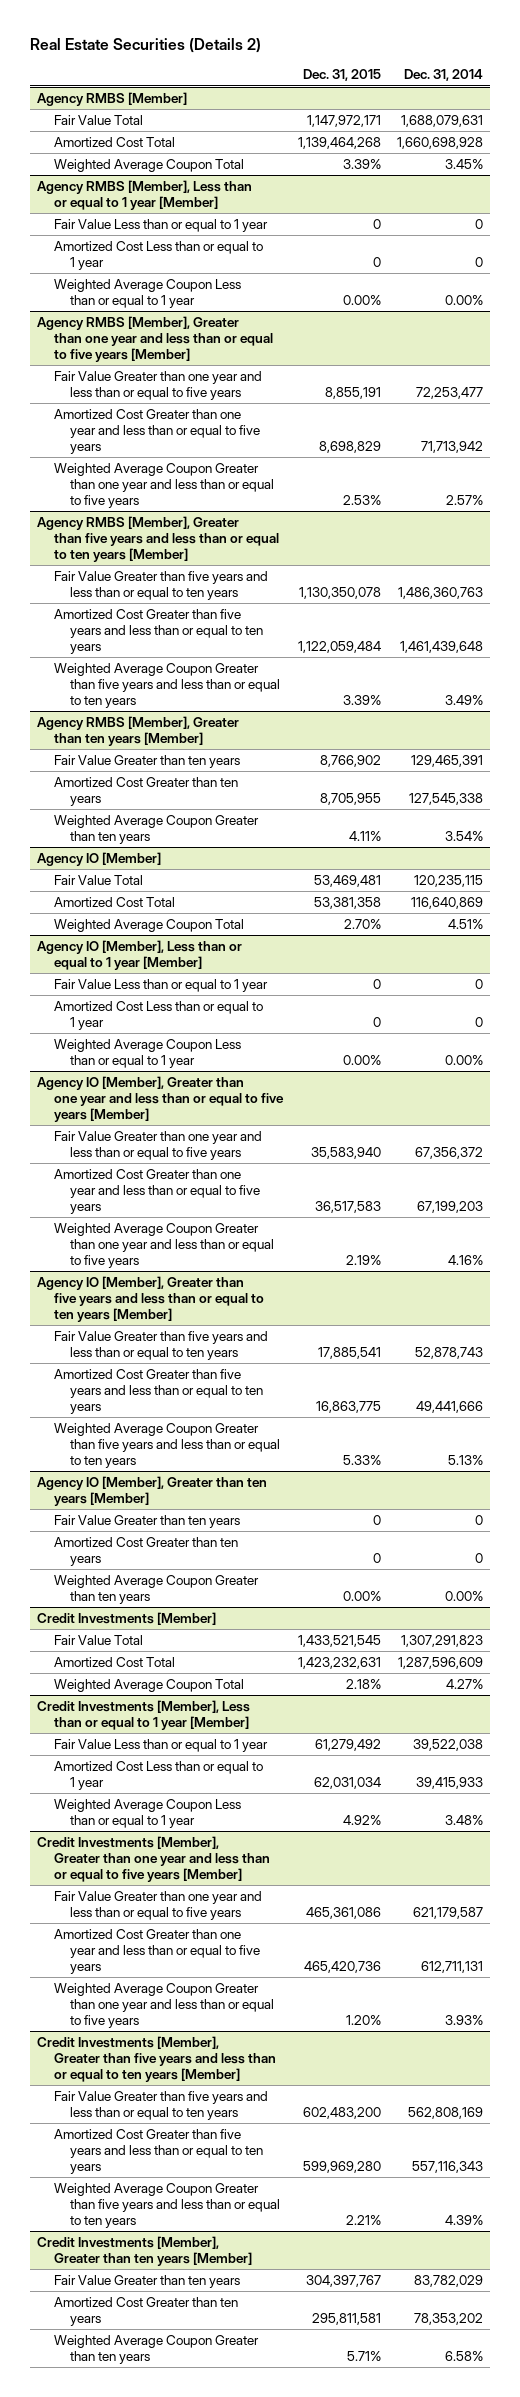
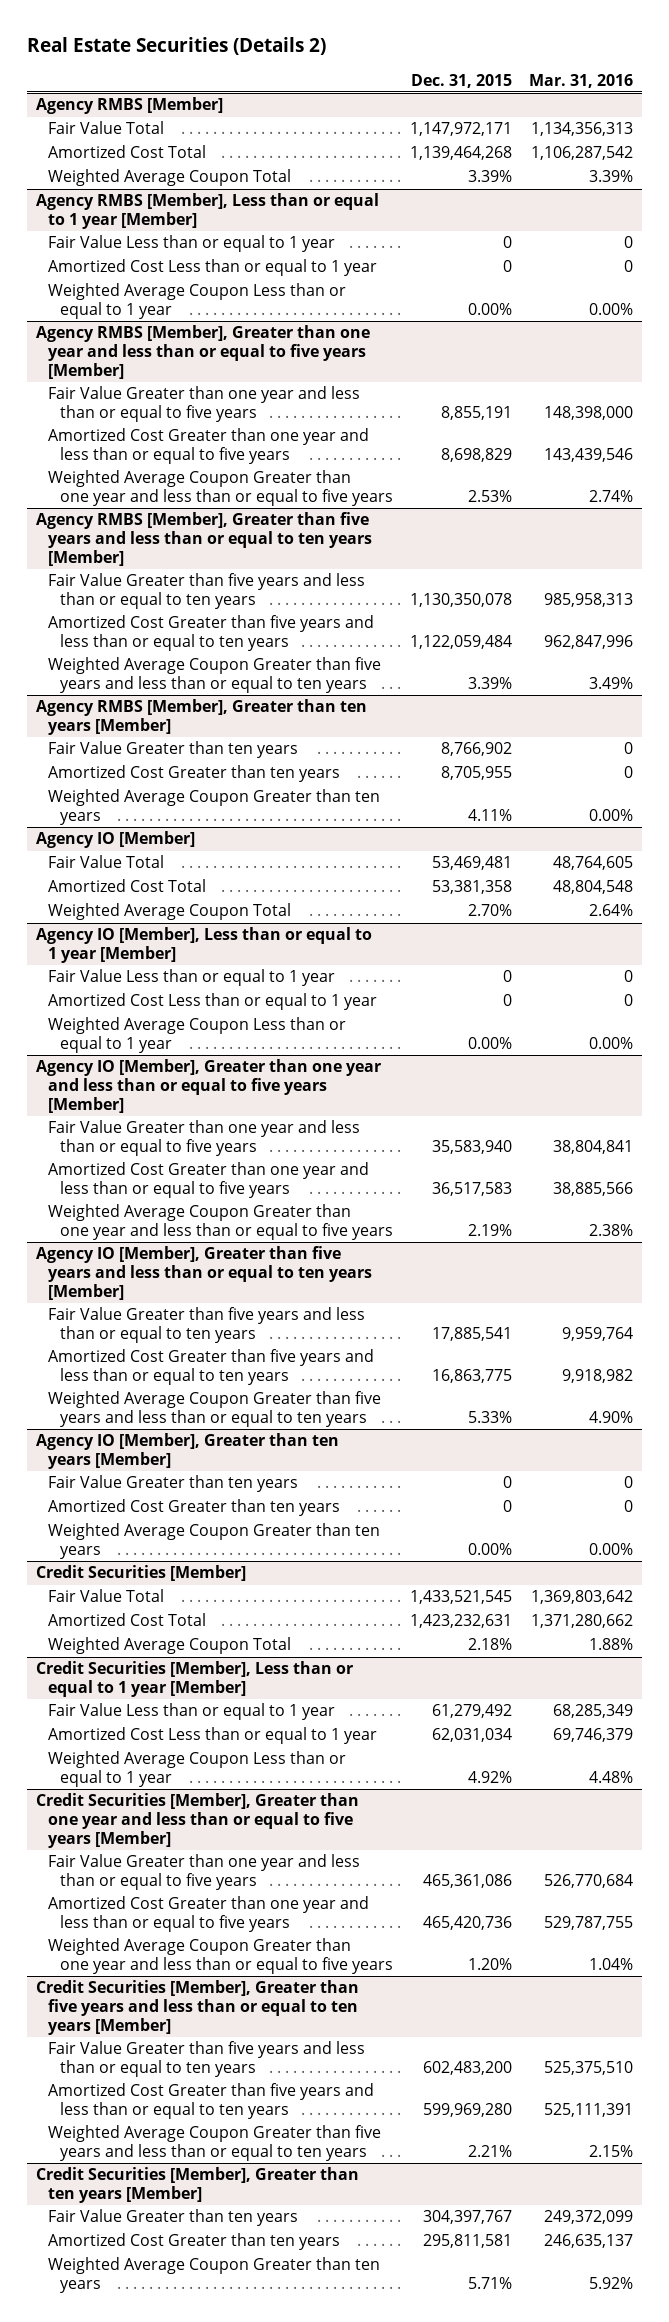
- | Dec. 31, 2015 | Dec. 31, 2014
+ | Dec. 31, 2015 | Mar. 31, 2016
- Credit Investments [Member]
+ Credit Securities [Member]
- Credit Investments [Member], Less than or equal to 1 year [Member]
+ Credit Securities [Member], Less than or equal to 1 year [Member]
- Credit Investments [Member], Greater than one year and less than or equal to five years [Member]
+ Credit Securities [Member], Greater than one year and less than or equal to five years [Member]
- Credit Investments [Member], Greater than five years and less than or equal to ten years [Member]
+ Credit Securities [Member], Greater than five years and less than or equal to ten years [Member]
- Credit Investments [Member], Greater than ten years [Member]
+ Credit Securities [Member], Greater than ten years [Member]

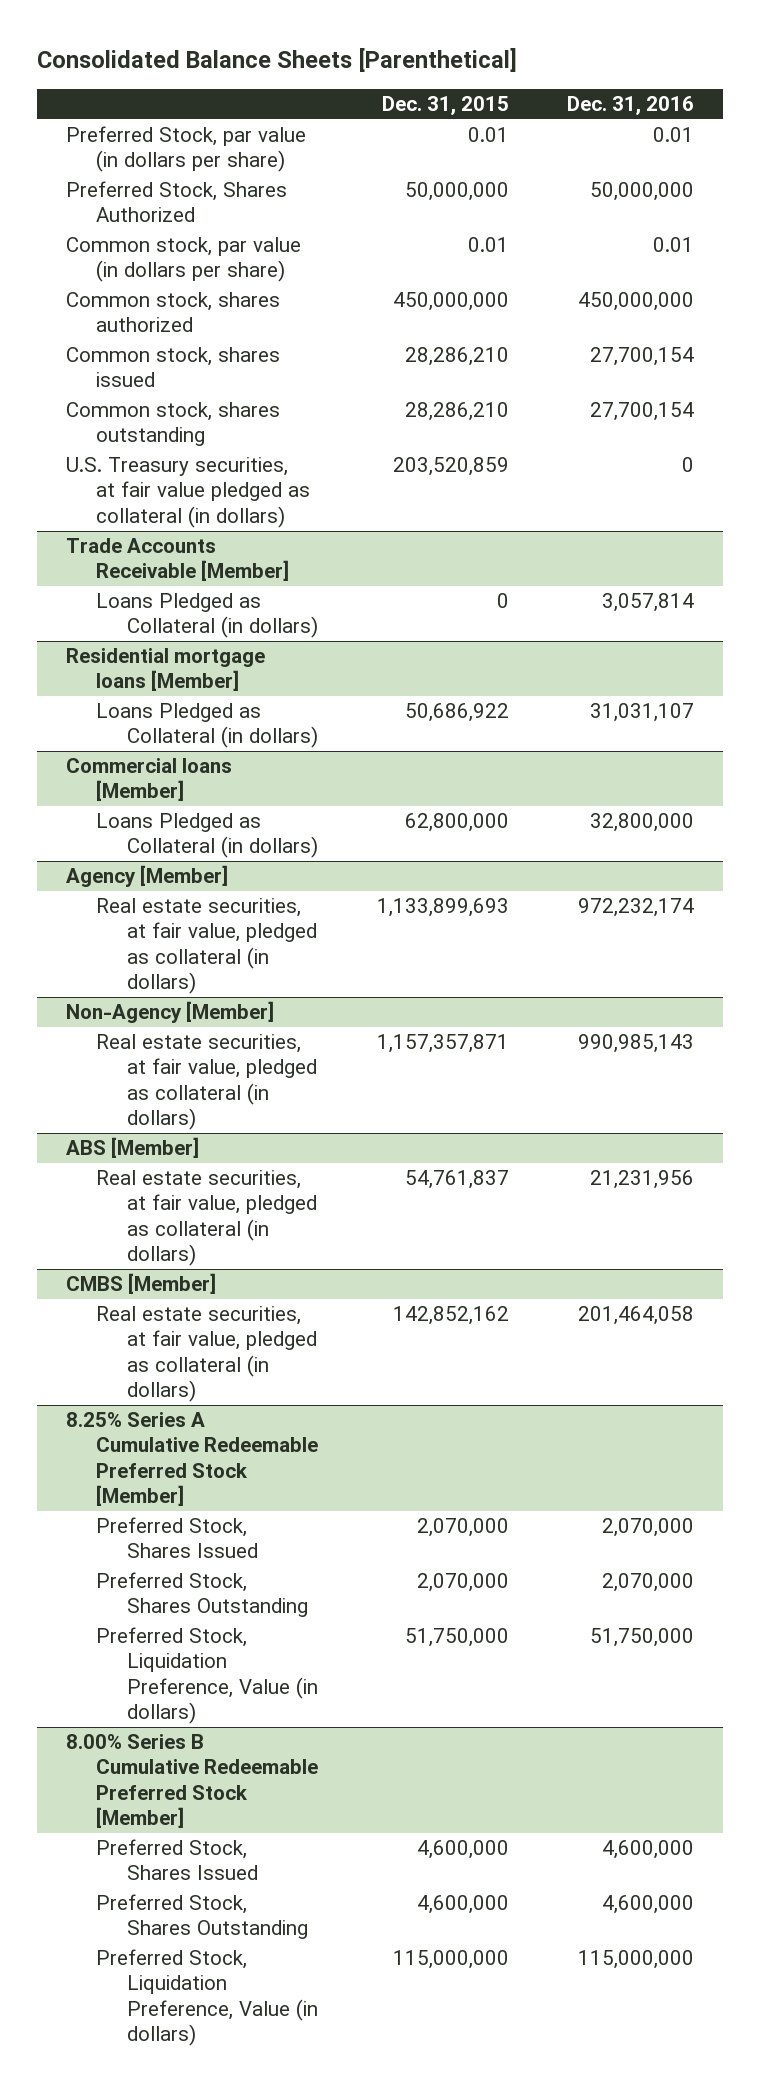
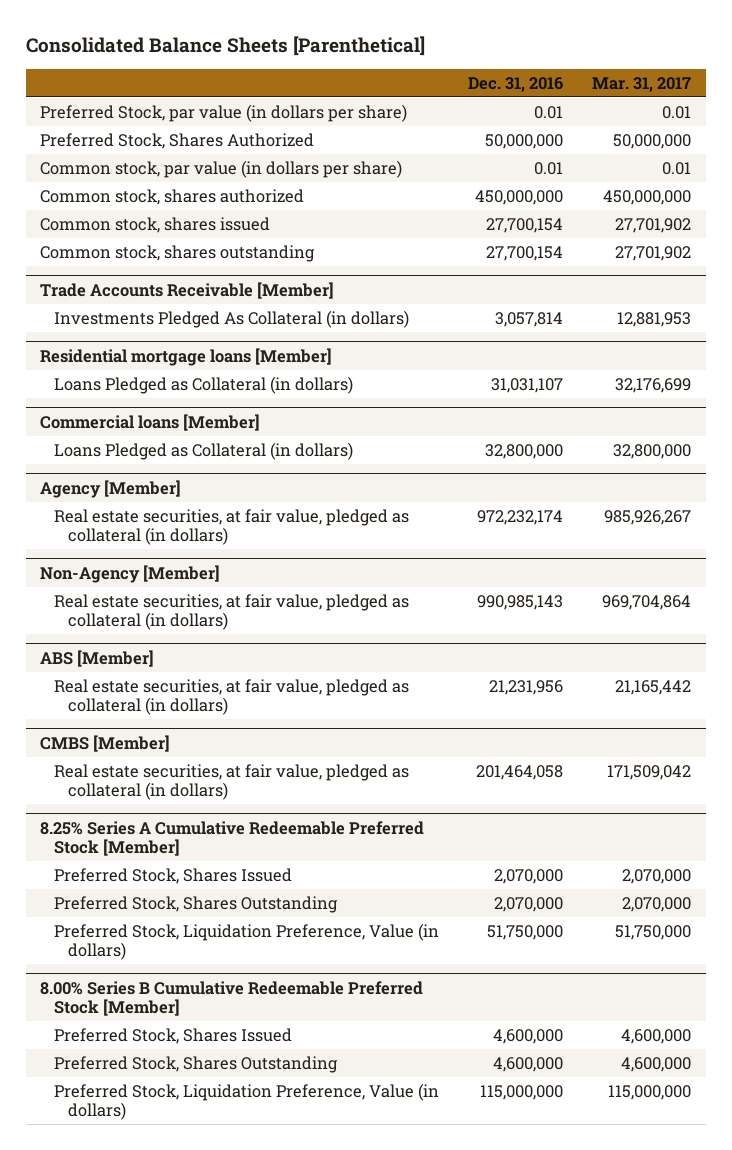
- | Dec. 31, 2015 | Dec. 31, 2016
+ | Dec. 31, 2016 | Mar. 31, 2017
- U.S. Treasury securities, at fair value pledged as collateral (in dollars) | 203,520,859 | 0
@ Trade Accounts Receivable [Member]
- Loans Pledged as Collateral (in dollars) | 0 | 3,057,814
+ Investments Pledged As Collateral (in dollars) | 3,057,814 | 12,881,953

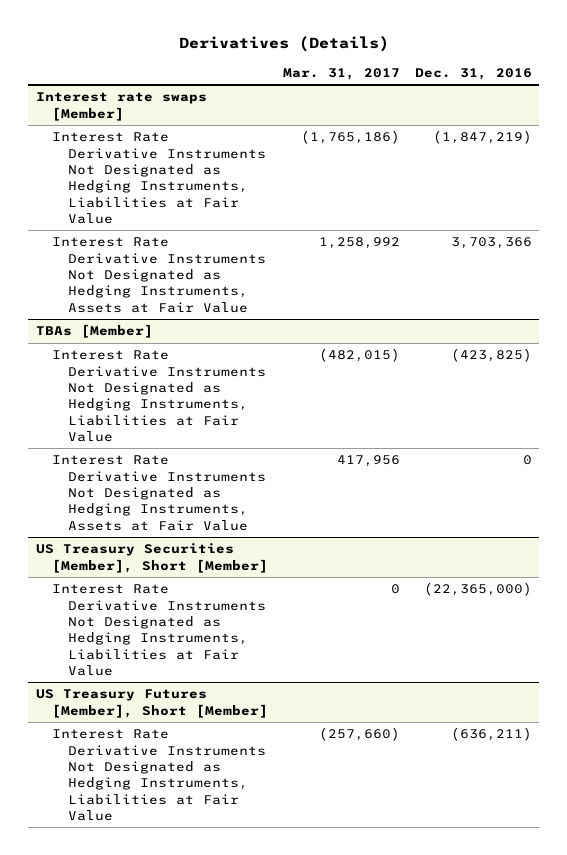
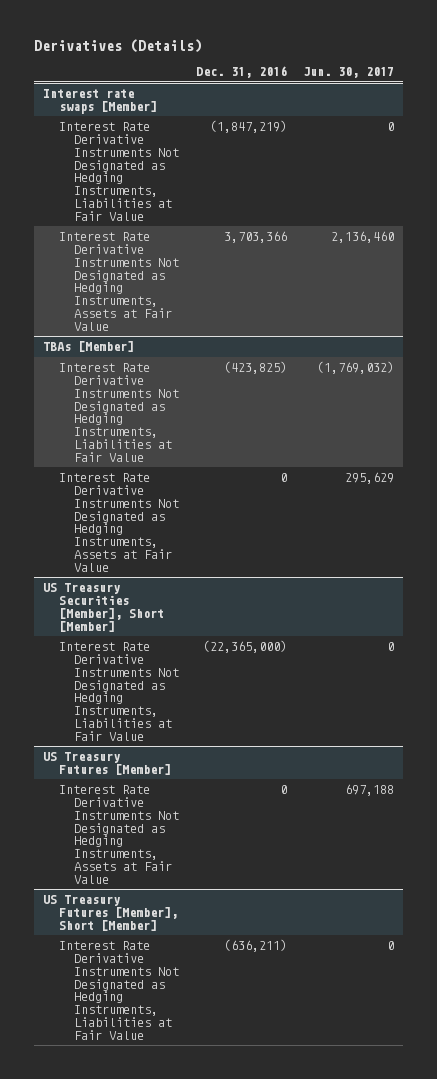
- | Mar. 31, 2017 | Dec. 31, 2016
+ | Dec. 31, 2016 | Jun. 30, 2017
+ US Treasury Futures [Member]
+ Interest Rate Derivative Instruments Not Designated as Hedging Instruments, Assets at Fair Value | 0 | 697,188

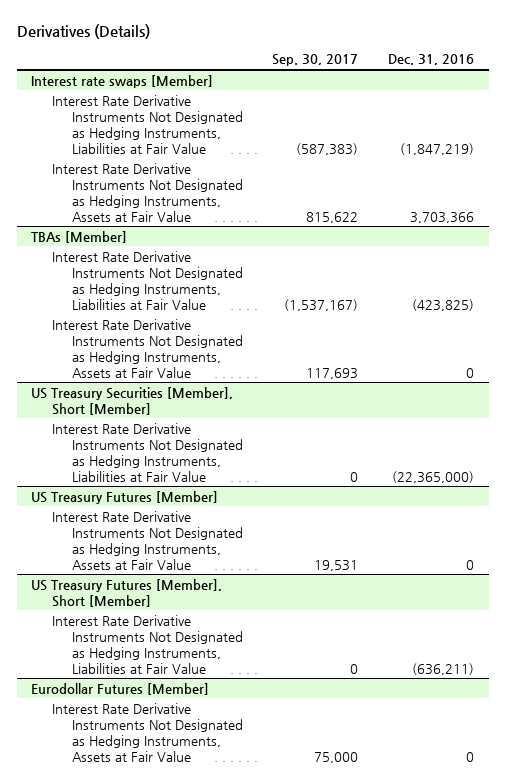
- | Dec. 31, 2016 | Jun. 30, 2017
+ | Sep. 30, 2017 | Dec. 31, 2016
+ Eurodollar Futures [Member]
+ Interest Rate Derivative Instruments Not Designated as Hedging Instruments, Assets at Fair Value | 75,000 | 0

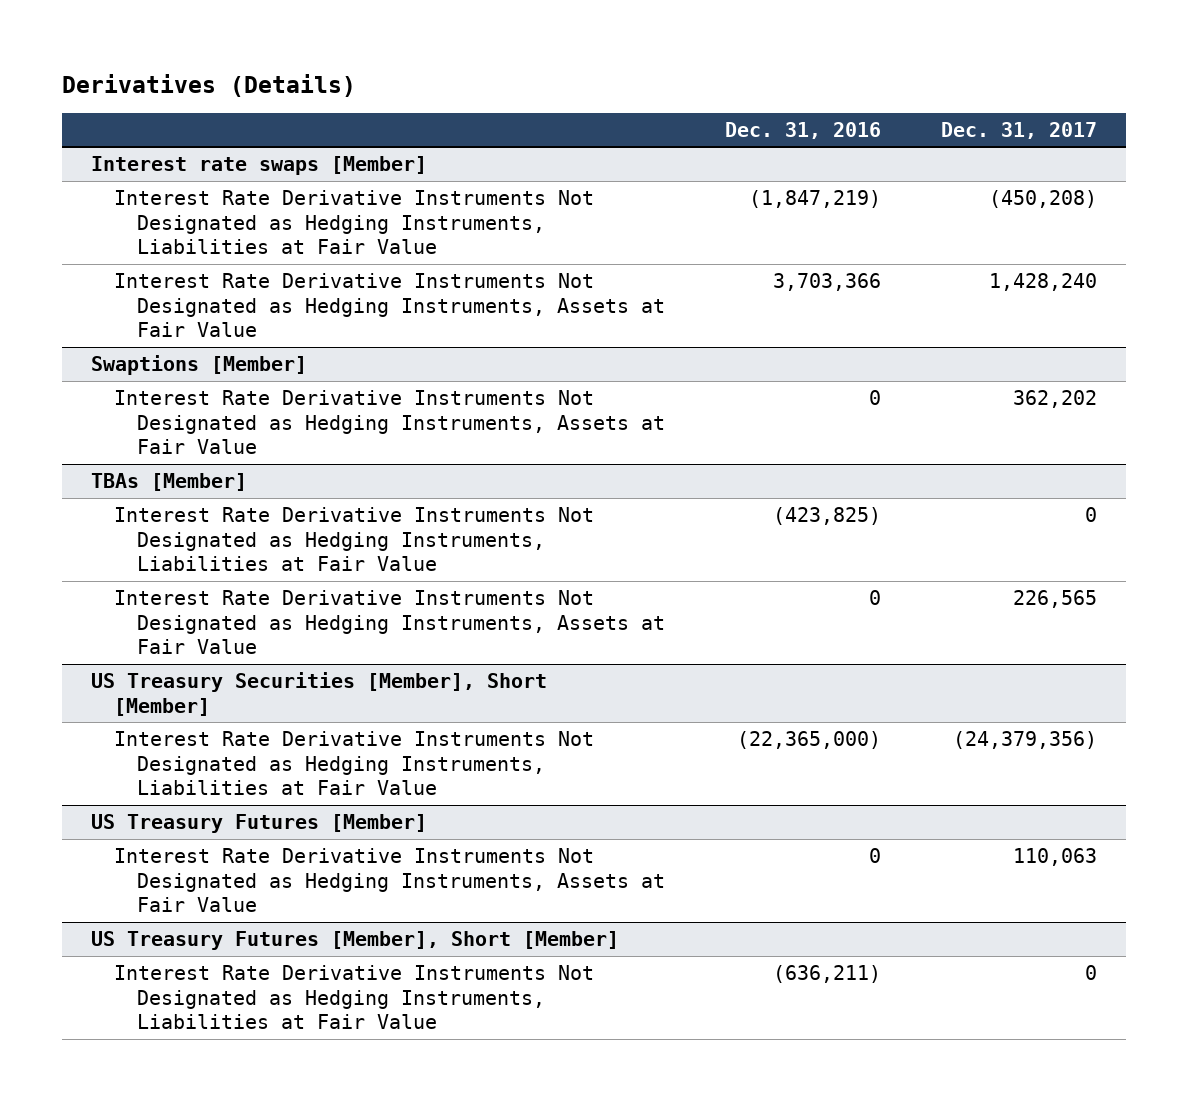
- | Sep. 30, 2017 | Dec. 31, 2016
+ | Dec. 31, 2016 | Dec. 31, 2017
+ Swaptions [Member]
+ Interest Rate Derivative Instruments Not Designated as Hedging Instruments, Assets at Fair Value | 0 | 362,202
- Eurodollar Futures [Member]
- Interest Rate Derivative Instruments Not Designated as Hedging Instruments, Assets at Fair Value | 75,000 | 0

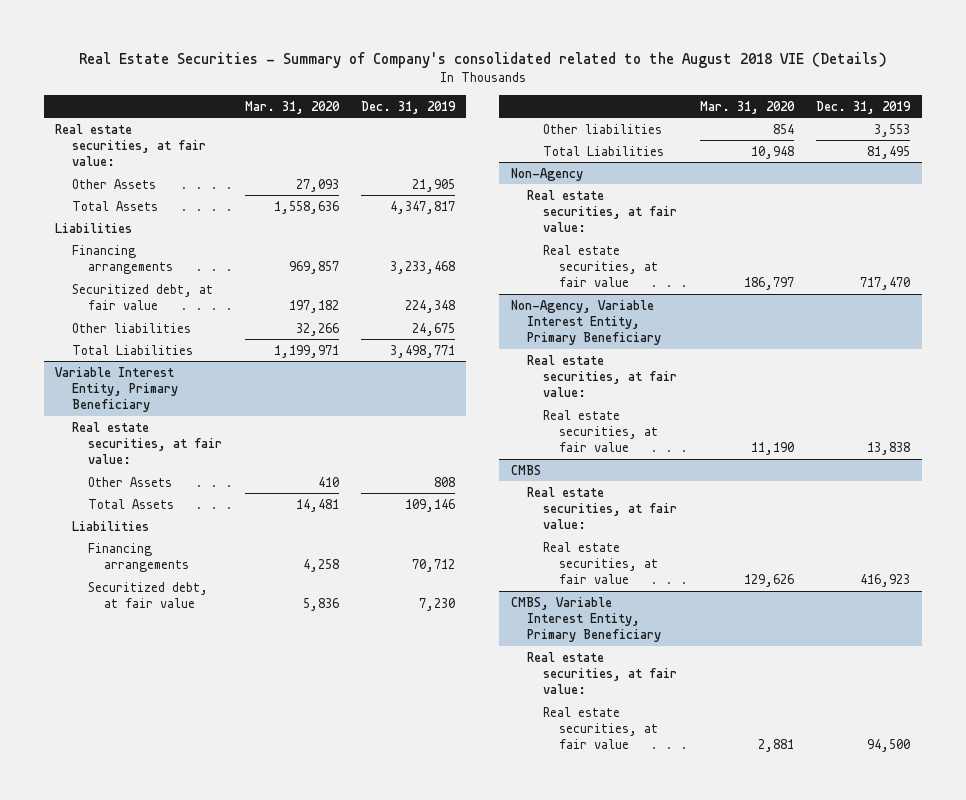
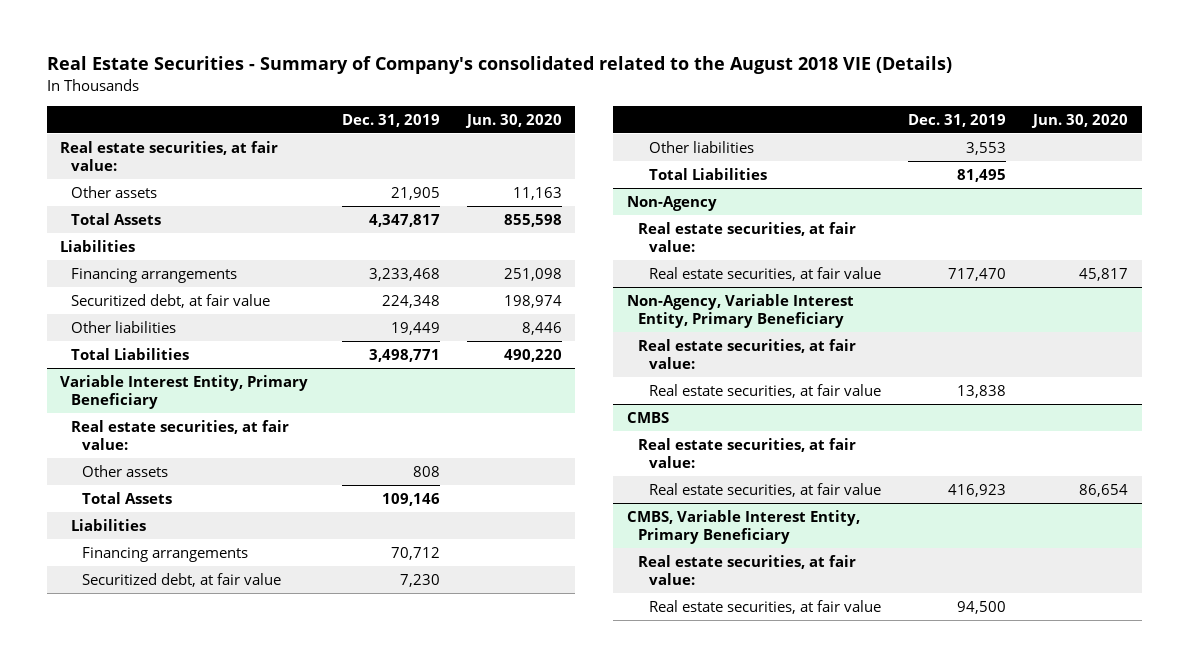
- | Mar. 31, 2020 | Dec. 31, 2019
+ | Dec. 31, 2019 | Jun. 30, 2020
- Other Assets | 27,093 | 21,905
+ Other assets | 21,905 | 11,163
- Other liabilities | 32,266 | 24,675
+ Other liabilities | 19,449 | 8,446
@ Variable Interest Entity, Primary Beneficiary
- Other Assets | 410 | 808
+ Other assets | 808 |

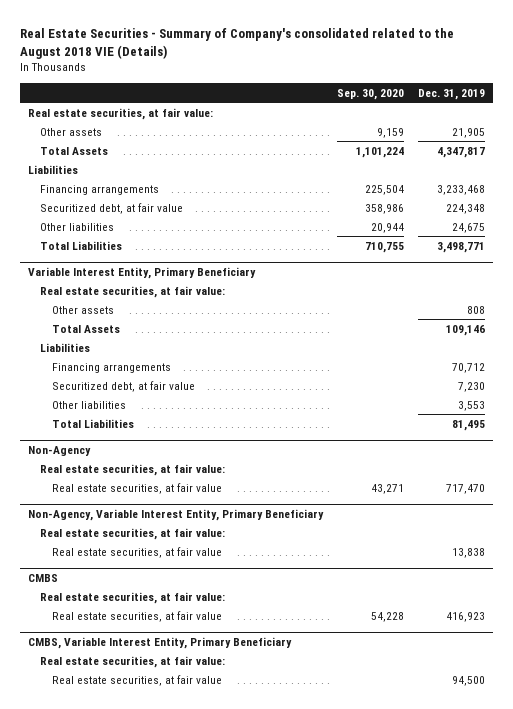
- | Dec. 31, 2019 | Jun. 30, 2020
+ | Sep. 30, 2020 | Dec. 31, 2019
- Other liabilities | 19,449 | 8,446
+ Other liabilities | 20,944 | 24,675

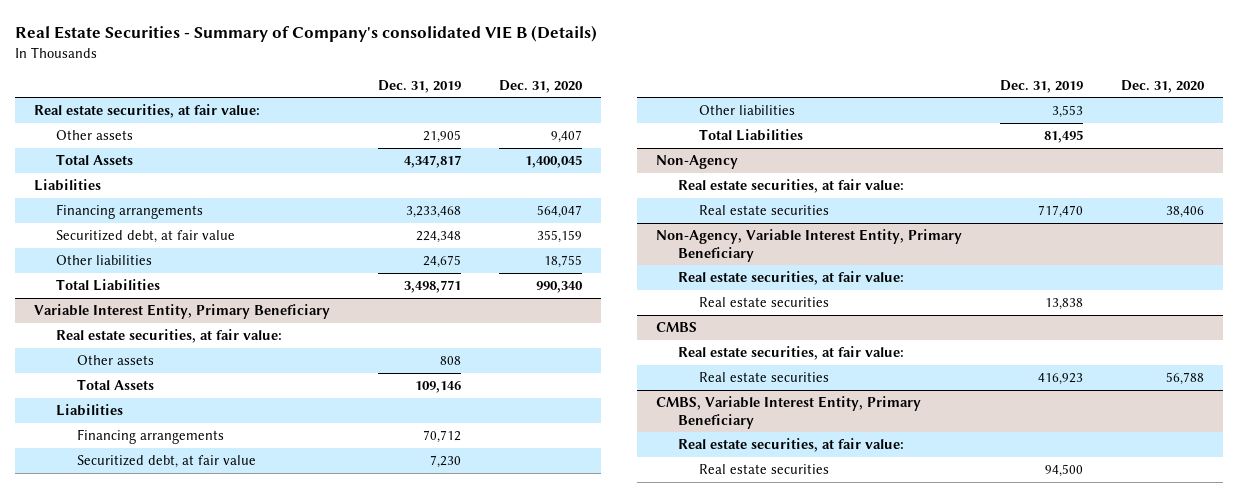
- Real Estate Securities - Summary of Company's consolidated related to the August 2018 VIE (Details)
+ Real Estate Securities - Summary of Company's consolidated VIE B (Details)
- | Sep. 30, 2020 | Dec. 31, 2019
+ | Dec. 31, 2019 | Dec. 31, 2020
@ Non-Agency
- Real estate securities, at fair value | 43,271 | 717,470
+ Real estate securities | 717,470 | 38,406
@ Non-Agency, Variable Interest Entity, Primary Beneficiary
- Real estate securities, at fair value | | 13,838
+ Real estate securities | 13,838 |
@ CMBS
- Real estate securities, at fair value | 54,228 | 416,923
+ Real estate securities | 416,923 | 56,788
@ CMBS, Variable Interest Entity, Primary Beneficiary
- Real estate securities, at fair value | | 94,500
+ Real estate securities | 94,500 |

